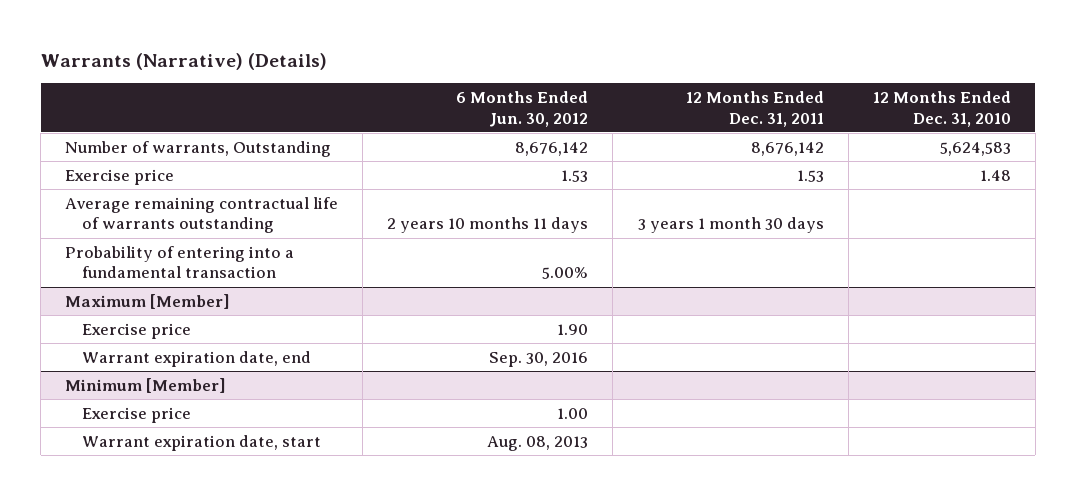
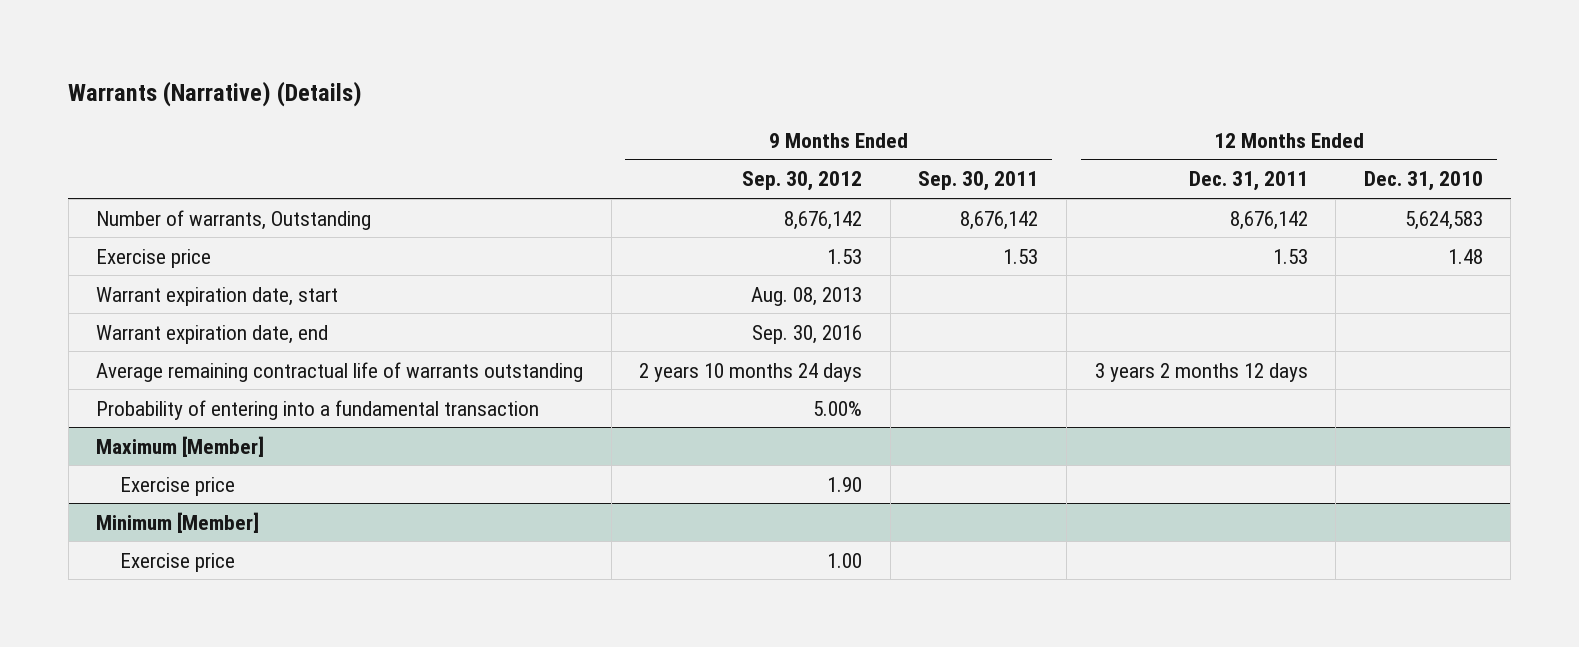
- | 6 Months Ended Jun. 30, 2012 | 12 Months Ended Dec. 31, 2011 | 12 Months Ended Dec. 31, 2010
+ | 9 Months Ended Sep. 30, 2012 | 9 Months Ended Sep. 30, 2011 | 12 Months Ended Dec. 31, 2011 | 12 Months Ended Dec. 31, 2010
- Average remaining contractual life of warrants outstanding | 2 years 10 months 11 days | 3 years 1 month 30 days |
+ Warrant expiration date, start | Aug. 08, 2013 | | |
+ Warrant expiration date, end | Sep. 30, 2016 | | |
+ Average remaining contractual life of warrants outstanding | 2 years 10 months 24 days | | 3 years 2 months 12 days |
@ Maximum [Member]
- Warrant expiration date, end | Sep. 30, 2016 | |
@ Minimum [Member]
- Warrant expiration date, start | Aug. 08, 2013 | |

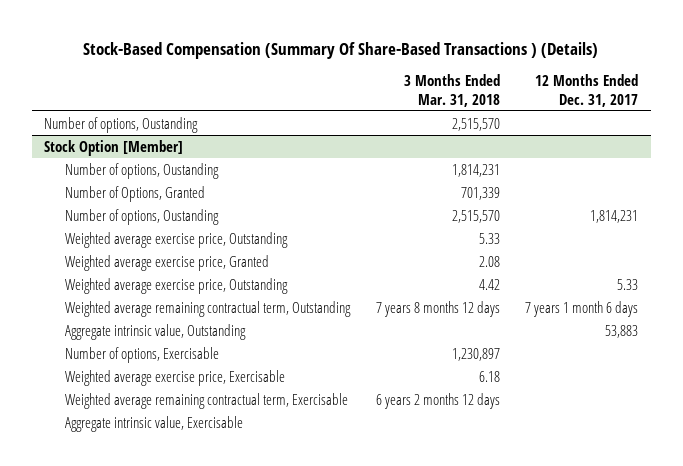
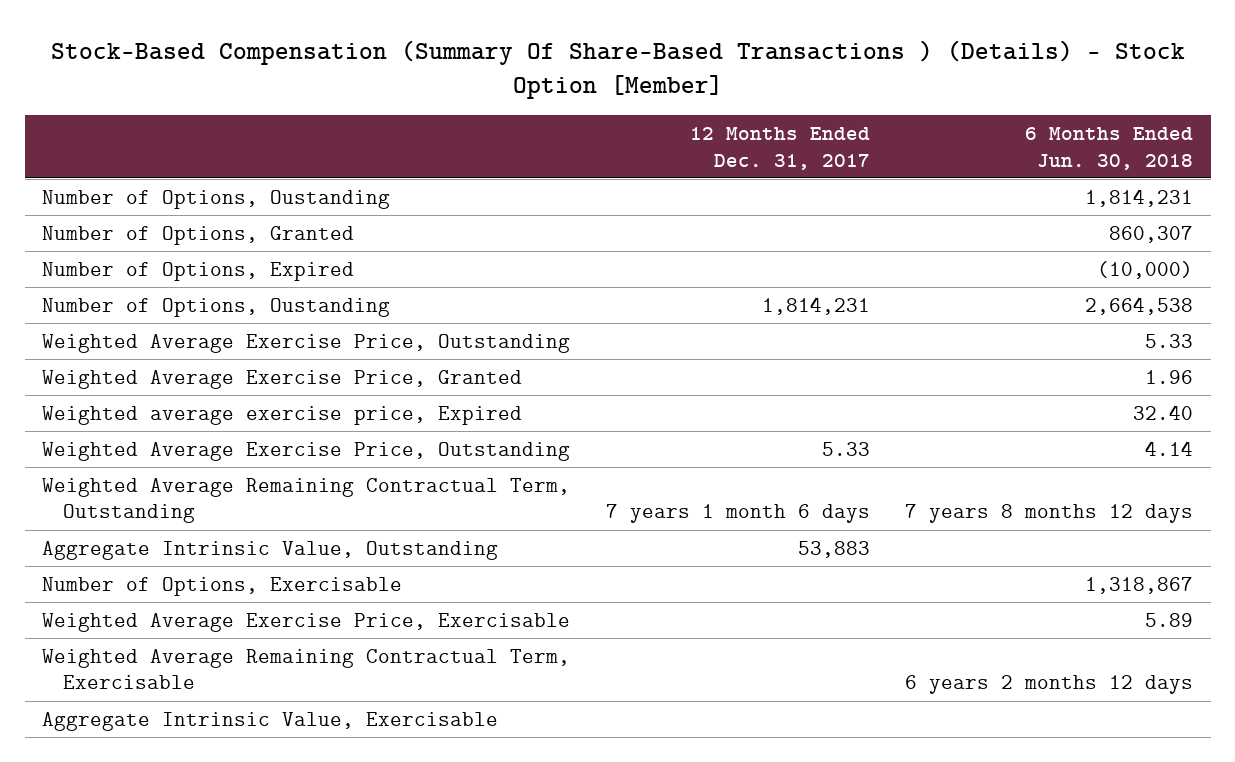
- Stock-Based Compensation (Summary Of Share-Based Transactions ) (Details)
+ Stock-Based Compensation (Summary Of Share-Based Transactions ) (Details) - Stock Option [Member]
- | 3 Months Ended Mar. 31, 2018 | 12 Months Ended Dec. 31, 2017
+ | 12 Months Ended Dec. 31, 2017 | 6 Months Ended Jun. 30, 2018
- Number of options, Oustanding | 2,515,570 |
- Stock Option [Member]
- Number of options, Oustanding | 1,814,231 |
- Number of Options, Granted | 701,339 |
- Number of options, Oustanding | 2,515,570 | 1,814,231
- Weighted average exercise price, Outstanding | 5.33 |
- Weighted average exercise price, Granted | 2.08 |
- Weighted average exercise price, Outstanding | 4.42 | 5.33
- Weighted average remaining contractual term, Outstanding | 7 years 8 months 12 days | 7 years 1 month 6 days
- Aggregate intrinsic value, Outstanding | | 53,883
- Number of options, Exercisable | 1,230,897 |
- Weighted average exercise price, Exercisable | 6.18 |
- Weighted average remaining contractual term, Exercisable | 6 years 2 months 12 days |
- Aggregate intrinsic value, Exercisable
+ Number of Options, Oustanding | | 1,814,231
+ Number of Options, Granted | | 860,307
+ Number of Options, Expired | | (10,000)
+ Number of Options, Oustanding | 1,814,231 | 2,664,538
+ Weighted Average Exercise Price, Outstanding | | 5.33
+ Weighted Average Exercise Price, Granted | | 1.96
+ Weighted average exercise price, Expired | | 32.40
+ Weighted Average Exercise Price, Outstanding | 5.33 | 4.14
+ Weighted Average Remaining Contractual Term, Outstanding | 7 years 1 month 6 days | 7 years 8 months 12 days
+ Aggregate Intrinsic Value, Outstanding | 53,883 |
+ Number of Options, Exercisable | | 1,318,867
+ Weighted Average Exercise Price, Exercisable | | 5.89
+ Weighted Average Remaining Contractual Term, Exercisable | | 6 years 2 months 12 days
+ Aggregate Intrinsic Value, Exercisable

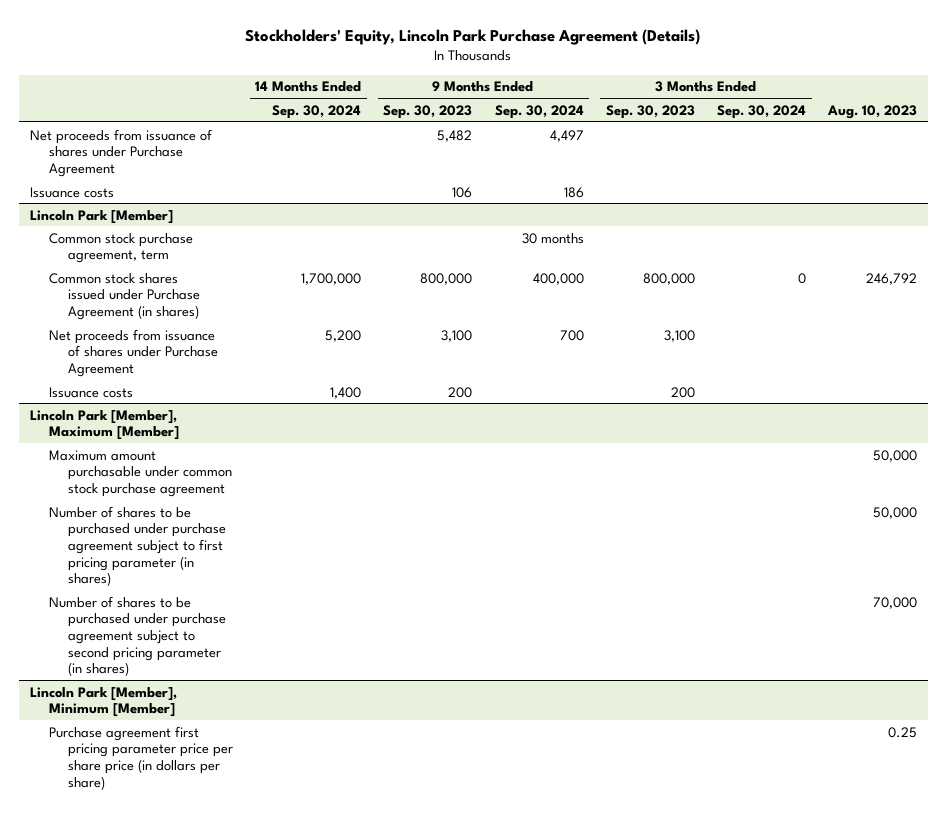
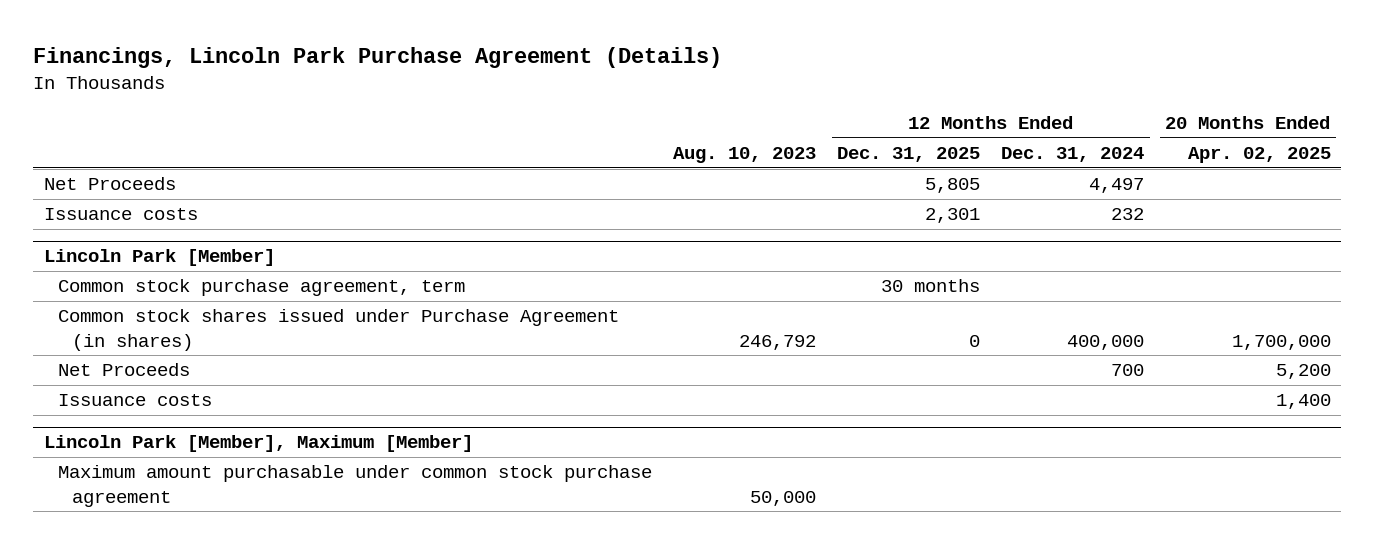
- Stockholders' Equity, Lincoln Park Purchase Agreement (Details)
+ Financings, Lincoln Park Purchase Agreement (Details)
- | 14 Months Ended Sep. 30, 2024 | 9 Months Ended Sep. 30, 2023 | 9 Months Ended Sep. 30, 2024 | 3 Months Ended Sep. 30, 2023 | 3 Months Ended Sep. 30, 2024 | Aug. 10, 2023
+ | Aug. 10, 2023 | 12 Months Ended Dec. 31, 2025 | 12 Months Ended Dec. 31, 2024 | 20 Months Ended Apr. 02, 2025
- Net proceeds from issuance of shares under Purchase Agreement | | 5,482 | 4,497 | | |
+ Net Proceeds | | 5,805 | 4,497 |
@ Lincoln Park [Member]
- Net proceeds from issuance of shares under Purchase Agreement | 5,200 | 3,100 | 700 | 3,100 | |
+ Net Proceeds | | | 700 | 5,200
@ Lincoln Park [Member], Maximum [Member]
- Number of shares to be purchased under purchase agreement subject to first pricing parameter (in shares) | | | | | | 50,000
- Number of shares to be purchased under purchase agreement subject to second pricing parameter (in shares) | | | | | | 70,000
- Lincoln Park [Member], Minimum [Member]
- Purchase agreement first pricing parameter price per share price (in dollars per share) | | | | | | 0.25

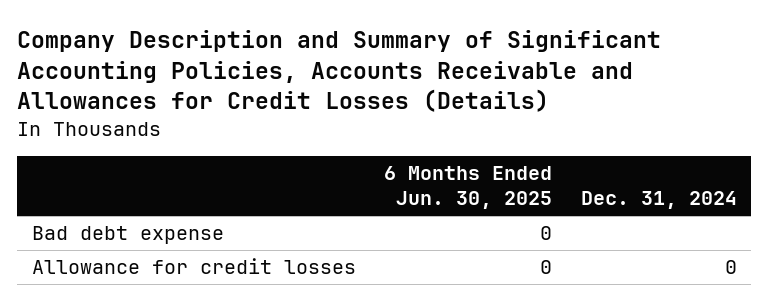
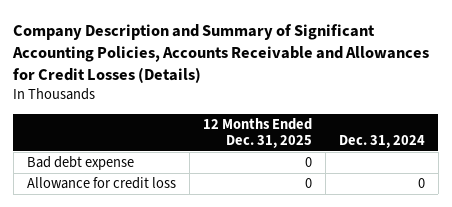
- | 6 Months Ended Jun. 30, 2025 | Dec. 31, 2024
+ | 12 Months Ended Dec. 31, 2025 | Dec. 31, 2024
- Allowance for credit losses | 0 | 0
+ Allowance for credit loss | 0 | 0

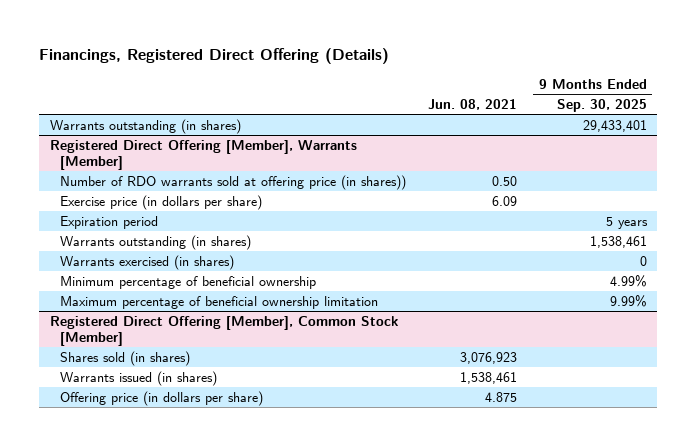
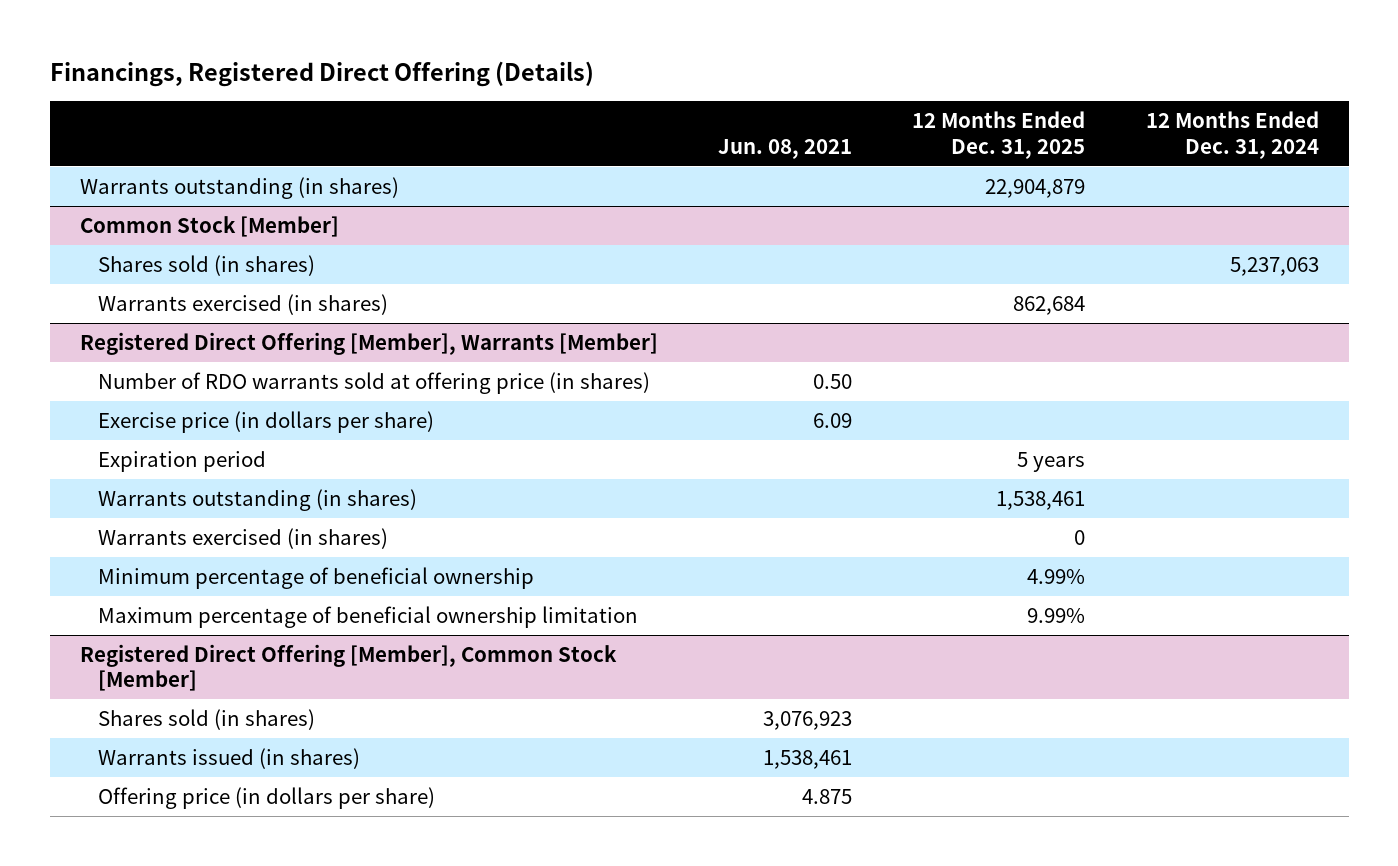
- | Jun. 08, 2021 | 9 Months Ended Sep. 30, 2025
+ | Jun. 08, 2021 | 12 Months Ended Dec. 31, 2025 | 12 Months Ended Dec. 31, 2024
+ Common Stock [Member]
+ Shares sold (in shares) | | | 5,237,063
+ Warrants exercised (in shares) | | 862,684 |
@ Registered Direct Offering [Member], Warrants [Member]
- Number of RDO warrants sold at offering price (in shares)) | 0.50 |
+ Number of RDO warrants sold at offering price (in shares) | 0.50 | |

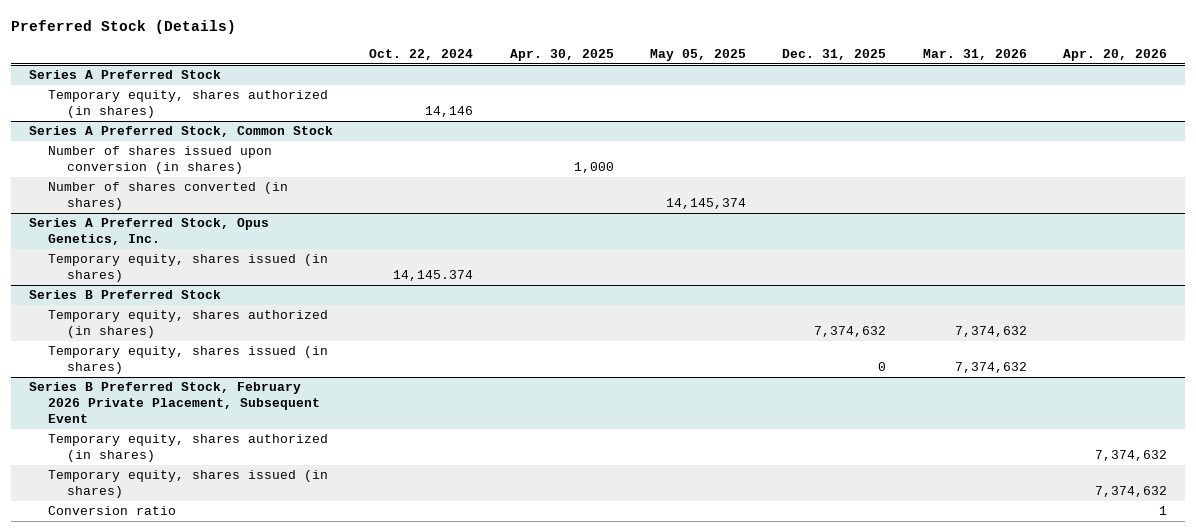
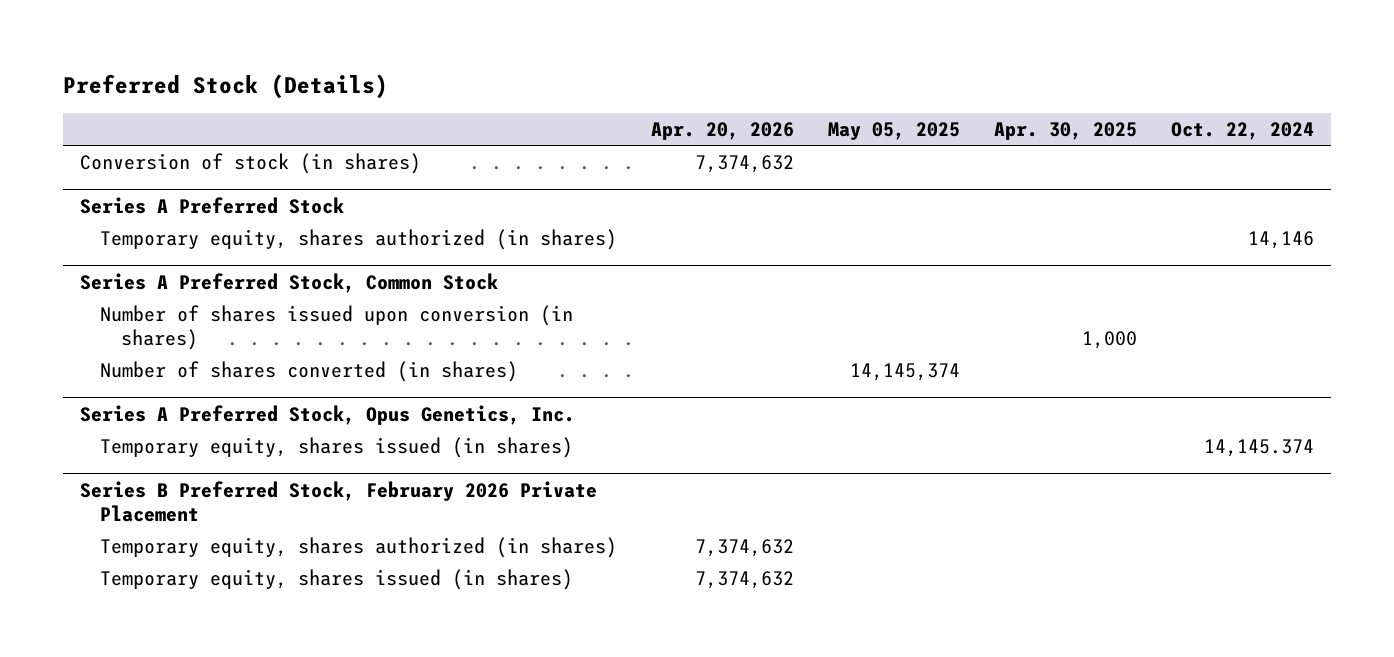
- | Oct. 22, 2024 | Apr. 30, 2025 | May 05, 2025 | Dec. 31, 2025 | Mar. 31, 2026 | Apr. 20, 2026
+ | Apr. 20, 2026 | May 05, 2025 | Apr. 30, 2025 | Oct. 22, 2024
+ Conversion of stock (in shares) | 7,374,632 | | |
- Series B Preferred Stock
- Temporary equity, shares authorized (in shares) | | | | 7,374,632 | 7,374,632 |
- Temporary equity, shares issued (in shares) | | | | 0 | 7,374,632 |
- Series B Preferred Stock, February 2026 Private Placement, Subsequent Event
+ Series B Preferred Stock, February 2026 Private Placement
- Conversion ratio | | | | | | 1

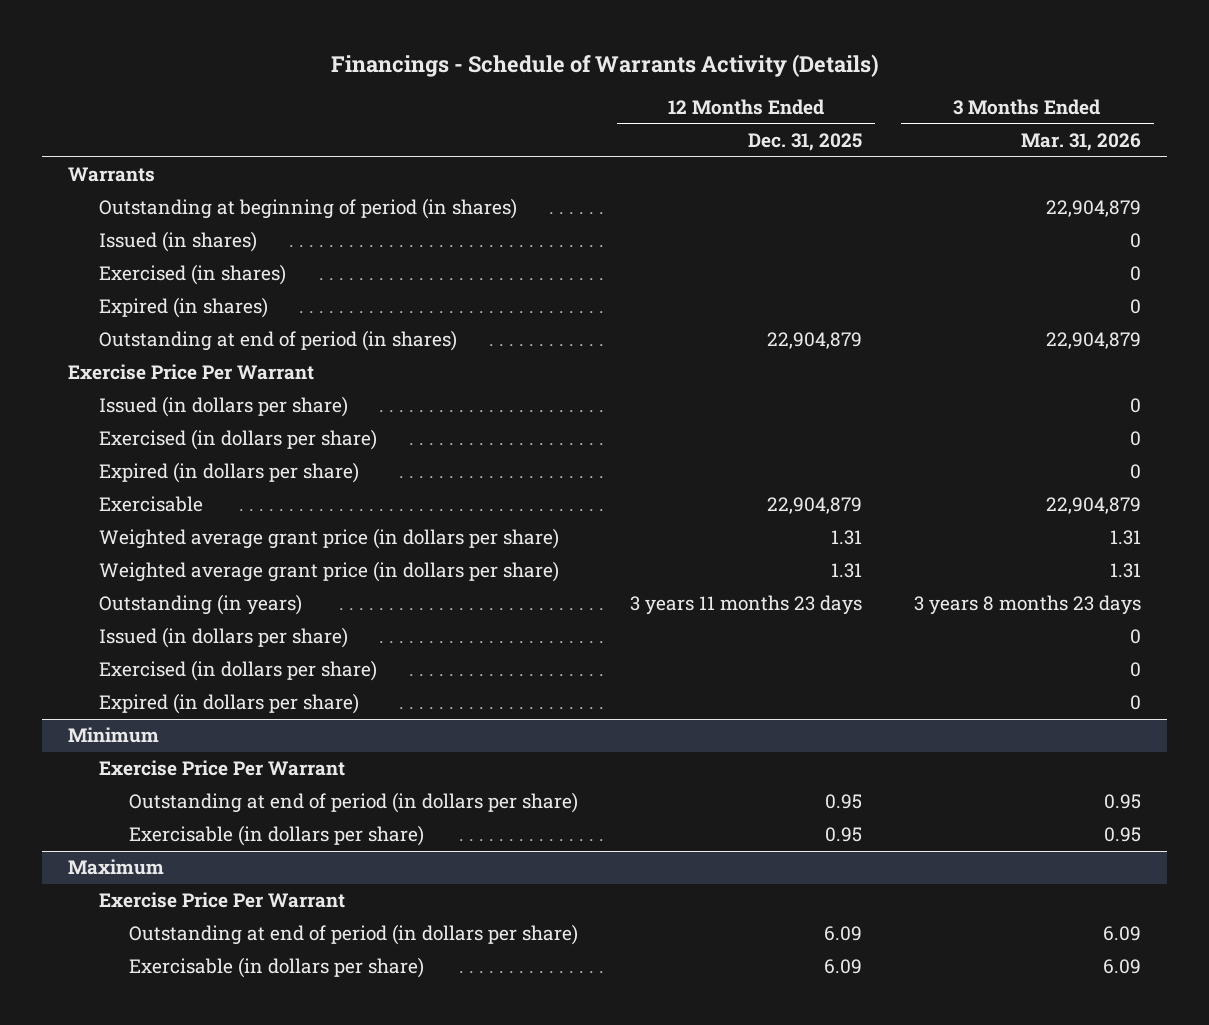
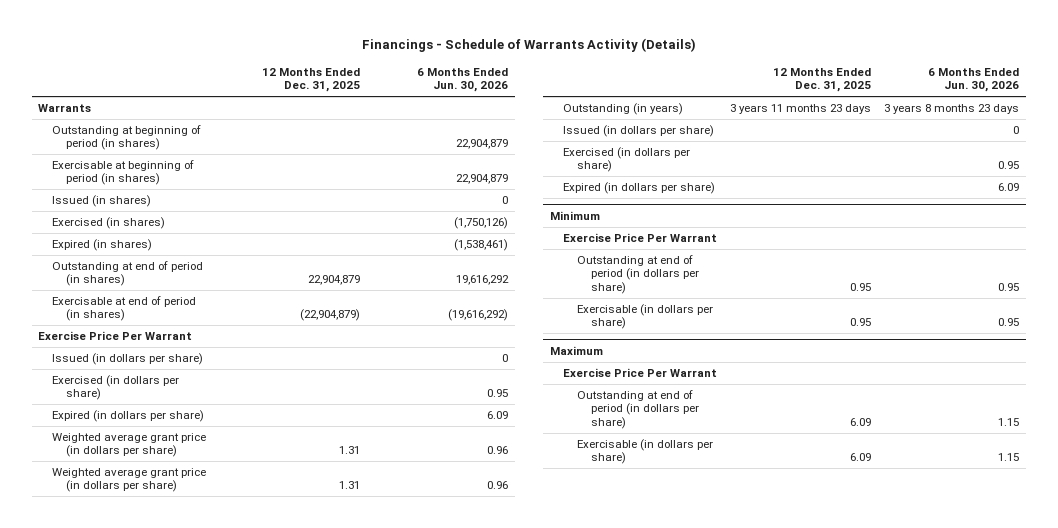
- | 12 Months Ended Dec. 31, 2025 | 3 Months Ended Mar. 31, 2026
+ | 12 Months Ended Dec. 31, 2025 | 6 Months Ended Jun. 30, 2026
+ Exercisable at beginning of period (in shares) | | 22,904,879
+ Exercisable at end of period (in shares) | (22,904,879) | (19,616,292)
- Exercisable | 22,904,879 | 22,904,879

